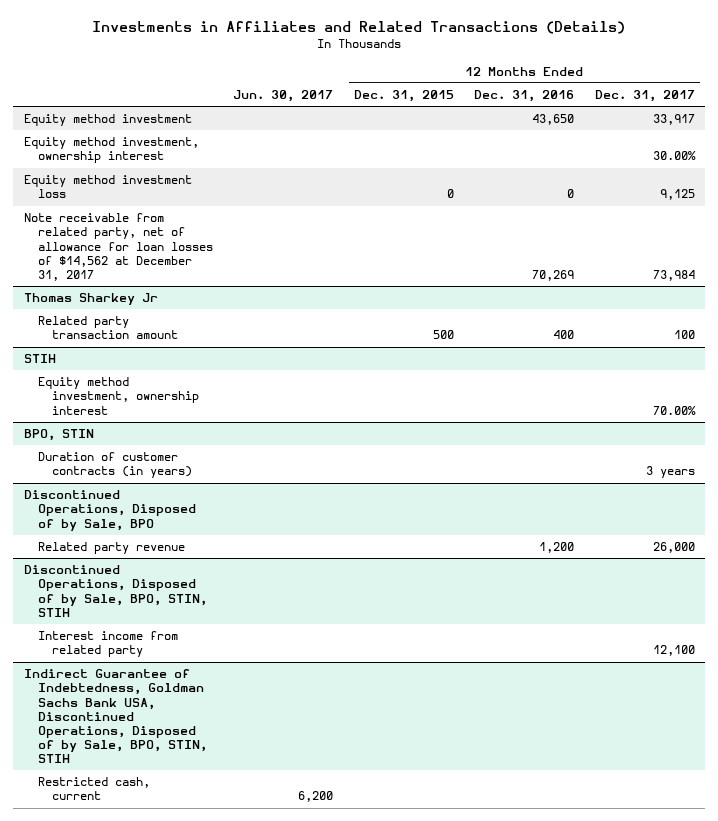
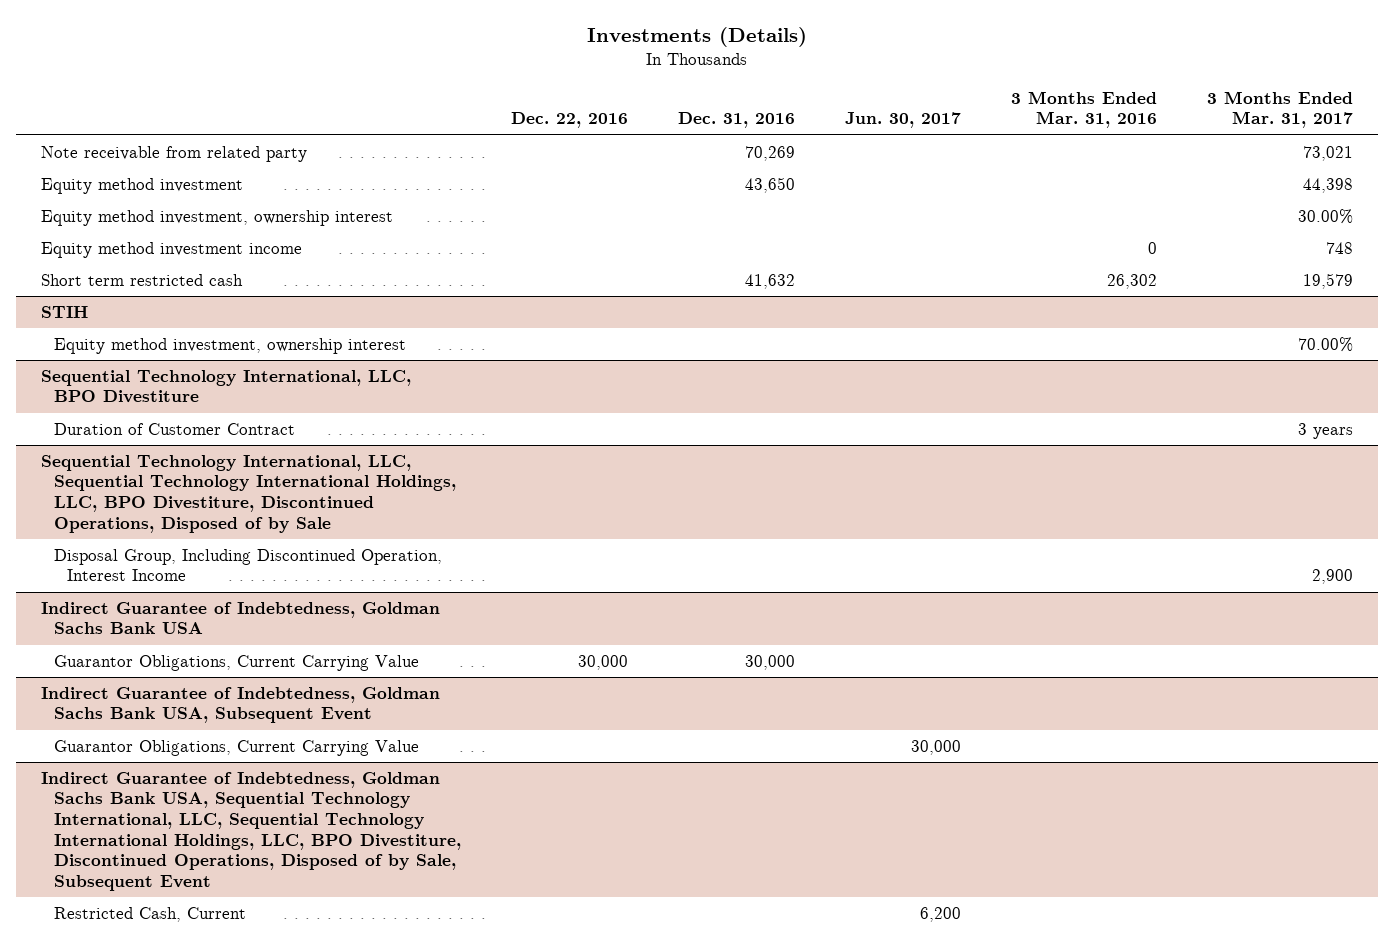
- Investments in Affiliates and Related Transactions (Details)
+ Investments (Details)
- | Jun. 30, 2017 | 12 Months Ended Dec. 31, 2015 | 12 Months Ended Dec. 31, 2016 | 12 Months Ended Dec. 31, 2017
+ | Dec. 22, 2016 | Dec. 31, 2016 | Jun. 30, 2017 | 3 Months Ended Mar. 31, 2016 | 3 Months Ended Mar. 31, 2017
+ Note receivable from related party | | 70,269 | | | 73,021
- Equity method investment loss | | 0 | 0 | 9,125
- Note receivable from related party, net of allowance for loan losses of $14,562 at December 31, 2017 | | | 70,269 | 73,984
- Thomas Sharkey Jr
- Related party transaction amount | | 500 | 400 | 100
+ Equity method investment income | | | | 0 | 748
+ Short term restricted cash | | 41,632 | | 26,302 | 19,579
- BPO, STIN
- Duration of customer contracts (in years) | | | | 3 years
- Discontinued Operations, Disposed of by Sale, BPO
- Related party revenue | | | 1,200 | 26,000
- Discontinued Operations, Disposed of by Sale, BPO, STIN, STIH
- Interest income from related party | | | | 12,100
- Indirect Guarantee of Indebtedness, Goldman Sachs Bank USA, Discontinued Operations, Disposed of by Sale, BPO, STIN, STIH
- Restricted cash, current | 6,200 | | |
+ Sequential Technology International, LLC, BPO Divestiture
+ Duration of Customer Contract | | | | | 3 years
+ Sequential Technology International, LLC, Sequential Technology International Holdings, LLC, BPO Divestiture, Discontinued Operations, Disposed of by Sale
+ Disposal Group, Including Discontinued Operation, Interest Income | | | | | 2,900
+ Indirect Guarantee of Indebtedness, Goldman Sachs Bank USA
+ Guarantor Obligations, Current Carrying Value | 30,000 | 30,000 | | |
+ Indirect Guarantee of Indebtedness, Goldman Sachs Bank USA, Subsequent Event
+ Guarantor Obligations, Current Carrying Value | | | 30,000 | |
+ Indirect Guarantee of Indebtedness, Goldman Sachs Bank USA, Sequential Technology International, LLC, Sequential Technology International Holdings, LLC, BPO Divestiture, Discontinued Operations, Disposed of by Sale, Subsequent Event
+ Restricted Cash, Current | | | 6,200 | |

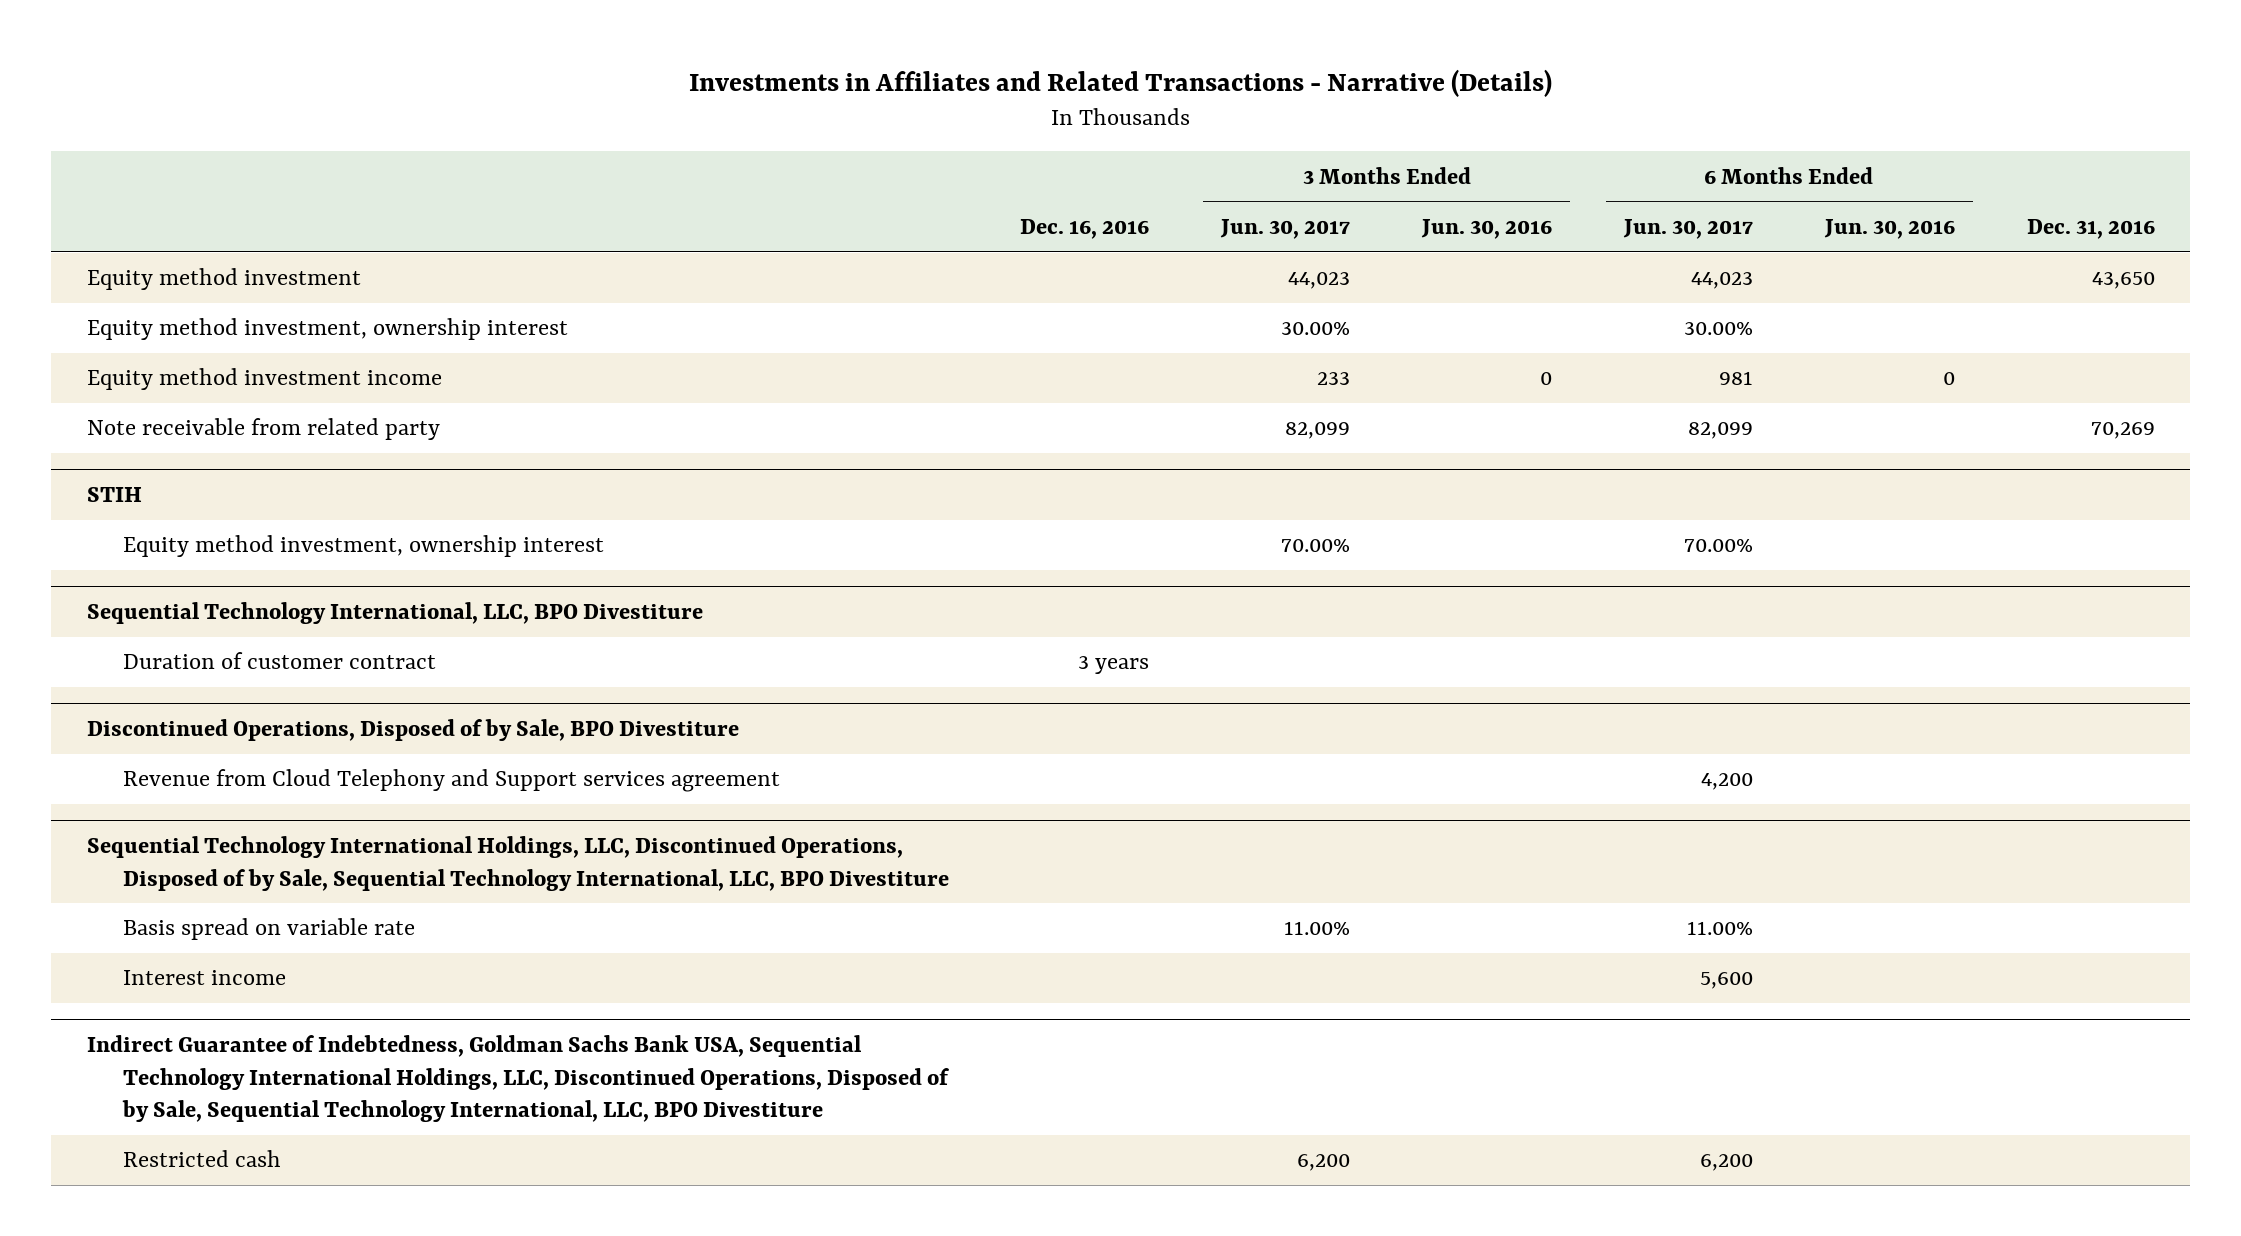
- Investments (Details)
+ Investments in Affiliates and Related Transactions - Narrative (Details)
- | Dec. 22, 2016 | Dec. 31, 2016 | Jun. 30, 2017 | 3 Months Ended Mar. 31, 2016 | 3 Months Ended Mar. 31, 2017
+ | Dec. 16, 2016 | 3 Months Ended Jun. 30, 2017 | 3 Months Ended Jun. 30, 2016 | 6 Months Ended Jun. 30, 2017 | 6 Months Ended Jun. 30, 2016 | Dec. 31, 2016
- Short term restricted cash | | 41,632 | | 26,302 | 19,579
moved down: Note receivable from related party | | 82,099 | | 82,099 | | 70,269
@ Sequential Technology International, LLC, BPO Divestiture
- Duration of Customer Contract | | | | | 3 years
- Sequential Technology International, LLC, Sequential Technology International Holdings, LLC, BPO Divestiture, Discontinued Operations, Disposed of by Sale
- Disposal Group, Including Discontinued Operation, Interest Income | | | | | 2,900
- Indirect Guarantee of Indebtedness, Goldman Sachs Bank USA
- Guarantor Obligations, Current Carrying Value | 30,000 | 30,000 | | |
- Indirect Guarantee of Indebtedness, Goldman Sachs Bank USA, Subsequent Event
- Guarantor Obligations, Current Carrying Value | | | 30,000 | |
- Indirect Guarantee of Indebtedness, Goldman Sachs Bank USA, Sequential Technology International, LLC, Sequential Technology International Holdings, LLC, BPO Divestiture, Discontinued Operations, Disposed of by Sale, Subsequent Event
- Restricted Cash, Current | | | 6,200 | |
@ Sequential Technology International, LLC, BPO Divestiture
+ Duration of customer contract | 3 years | | | | |
+ Discontinued Operations, Disposed of by Sale, BPO Divestiture
+ Revenue from Cloud Telephony and Support services agreement | | | | 4,200 | |
+ Sequential Technology International Holdings, LLC, Discontinued Operations, Disposed of by Sale, Sequential Technology International, LLC, BPO Divestiture
+ Basis spread on variable rate | | 11.00% | | 11.00% | |
+ Interest income | | | | 5,600 | |
+ Indirect Guarantee of Indebtedness, Goldman Sachs Bank USA, Sequential Technology International Holdings, LLC, Discontinued Operations, Disposed of by Sale, Sequential Technology International, LLC, BPO Divestiture
+ Restricted cash | | 6,200 | | 6,200 | |

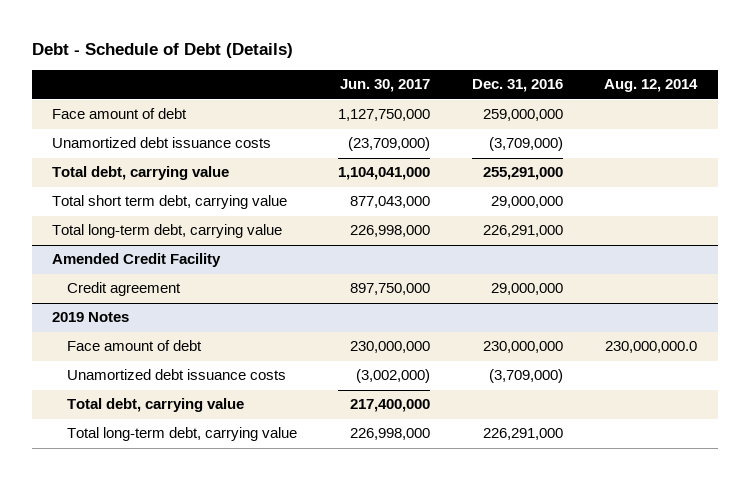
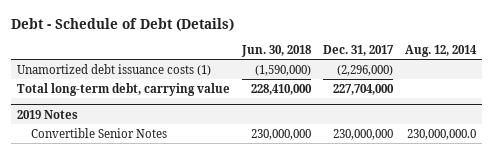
- | Jun. 30, 2017 | Dec. 31, 2016 | Aug. 12, 2014
+ | Jun. 30, 2018 | Dec. 31, 2017 | Aug. 12, 2014
- Face amount of debt | 1,127,750,000 | 259,000,000 |
- Unamortized debt issuance costs | (23,709,000) | (3,709,000) |
- Total debt, carrying value | 1,104,041,000 | 255,291,000 |
- Total short term debt, carrying value | 877,043,000 | 29,000,000 |
+ Unamortized debt issuance costs (1) | (1,590,000) | (2,296,000) |
- Amended Credit Facility
- Credit agreement | 897,750,000 | 29,000,000 |
@ 2019 Notes
- Face amount of debt | 230,000,000 | 230,000,000 | 230,000,000.0
- Unamortized debt issuance costs | (3,002,000) | (3,709,000) |
- Total debt, carrying value | 217,400,000 | |
- Total long-term debt, carrying value | 226,998,000 | 226,291,000 |
+ Convertible Senior Notes | 230,000,000 | 230,000,000 | 230,000,000.0

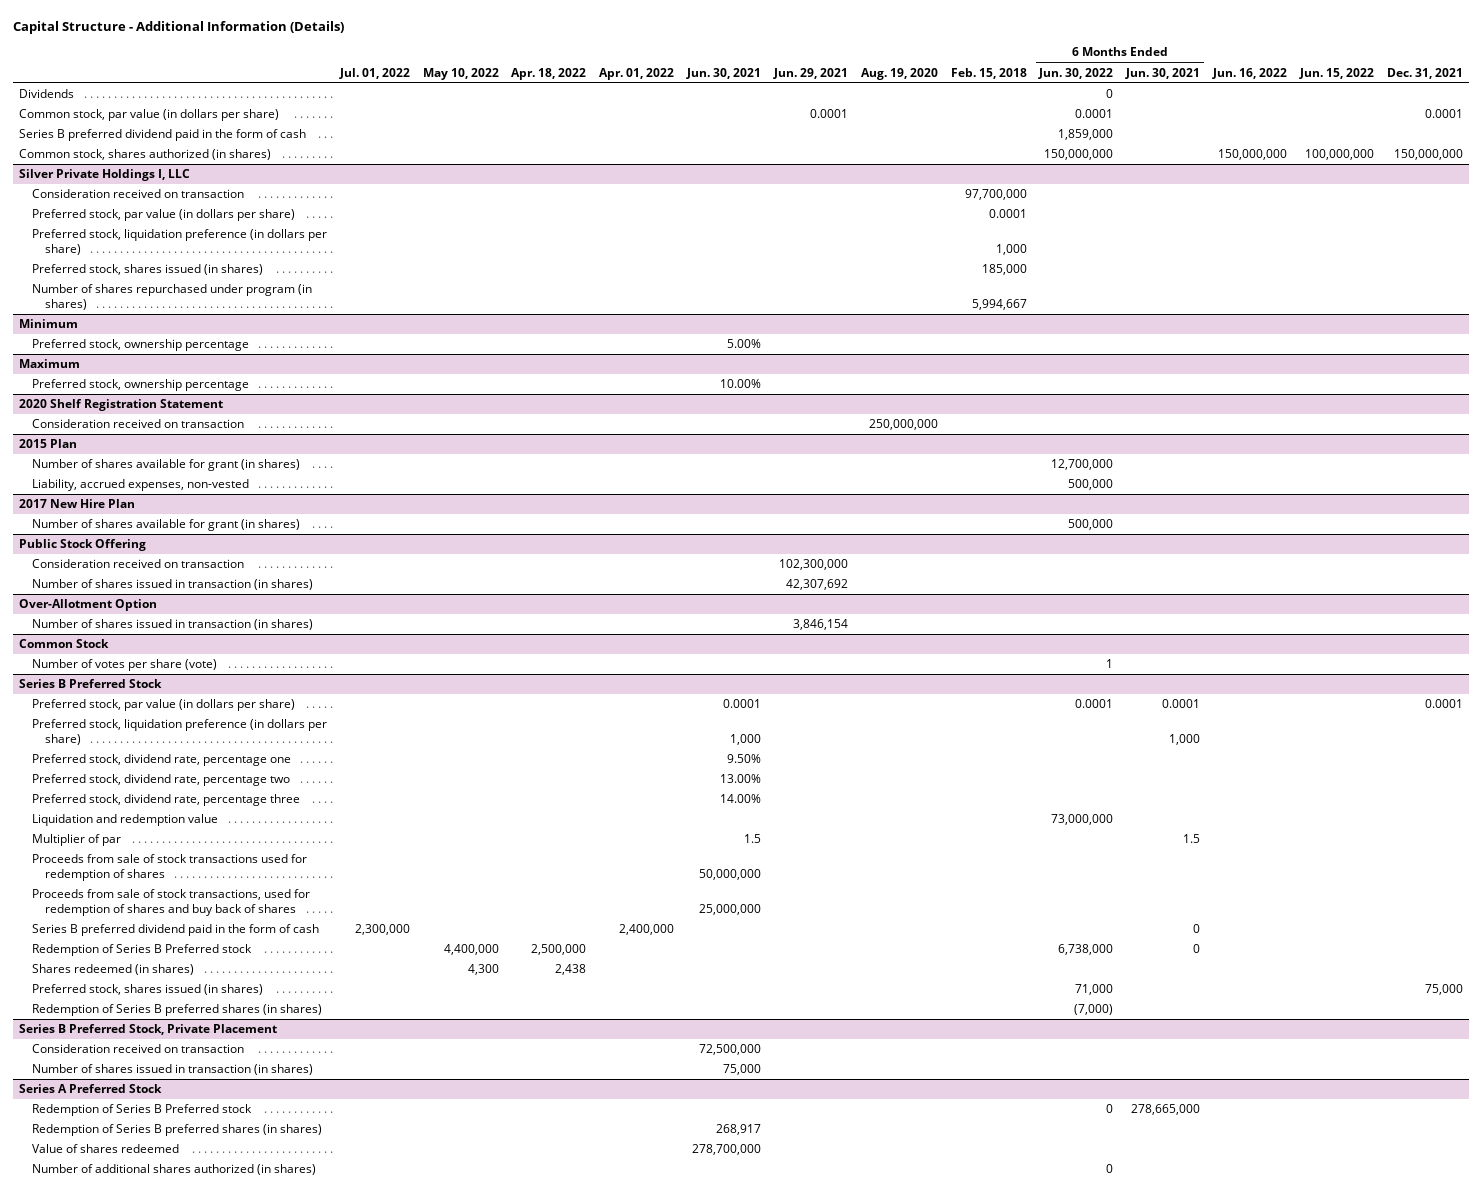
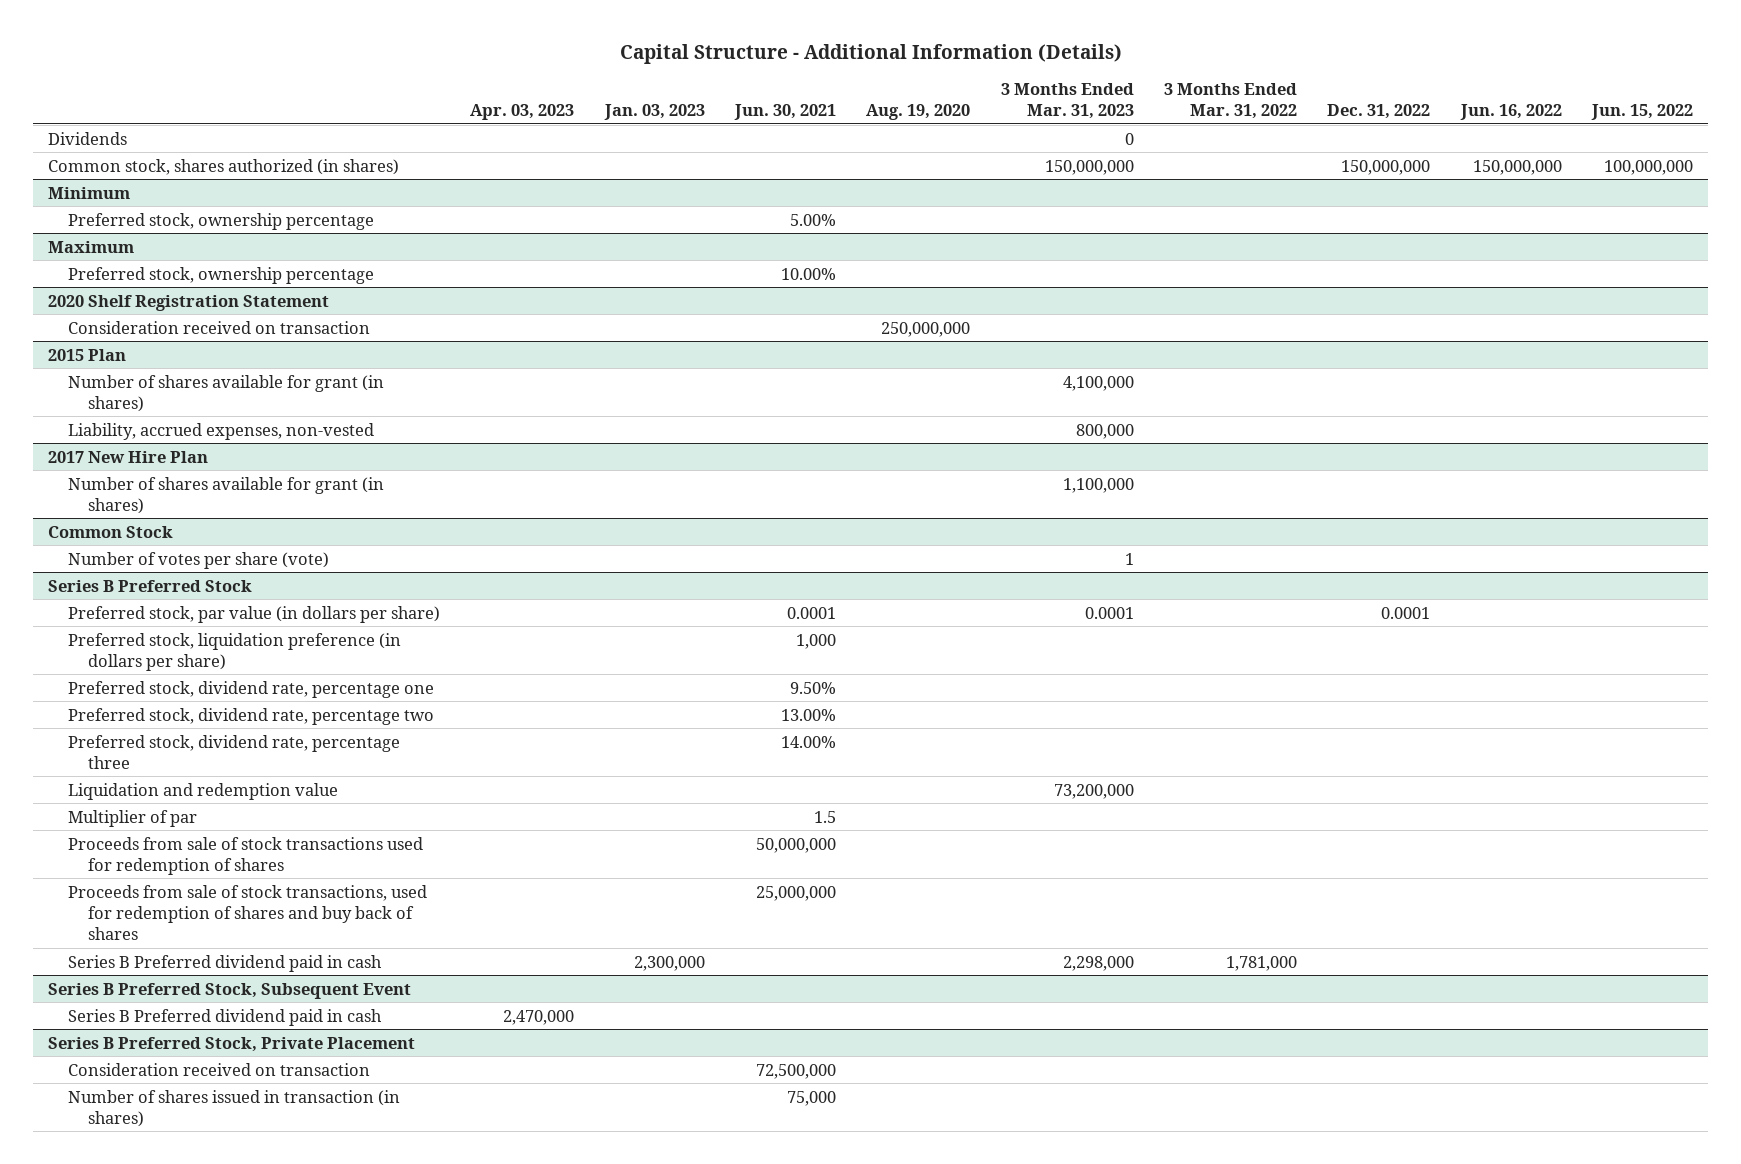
- | Jul. 01, 2022 | May 10, 2022 | Apr. 18, 2022 | Apr. 01, 2022 | Jun. 30, 2021 | Jun. 29, 2021 | Aug. 19, 2020 | Feb. 15, 2018 | 6 Months Ended Jun. 30, 2022 | 6 Months Ended Jun. 30, 2021 | Jun. 16, 2022 | Jun. 15, 2022 | Dec. 31, 2021
+ | Apr. 03, 2023 | Jan. 03, 2023 | Jun. 30, 2021 | Aug. 19, 2020 | 3 Months Ended Mar. 31, 2023 | 3 Months Ended Mar. 31, 2022 | Dec. 31, 2022 | Jun. 16, 2022 | Jun. 15, 2022
- Common stock, par value (in dollars per share) | | | | | | 0.0001 | | | 0.0001 | | | | 0.0001
- Series B preferred dividend paid in the form of cash | | | | | | | | | 1,859,000 | | | |
- Silver Private Holdings I, LLC
- Consideration received on transaction | | | | | | | | 97,700,000 | | | | |
- Preferred stock, par value (in dollars per share) | | | | | | | | 0.0001 | | | | |
- Preferred stock, liquidation preference (in dollars per share) | | | | | | | | 1,000 | | | | |
- Preferred stock, shares issued (in shares) | | | | | | | | 185,000 | | | | |
- Number of shares repurchased under program (in shares) | | | | | | | | 5,994,667 | | | | |
- Public Stock Offering
- Consideration received on transaction | | | | | | 102,300,000 | | | | | | |
- Number of shares issued in transaction (in shares) | | | | | | 42,307,692 | | | | | | |
- Over-Allotment Option
- Number of shares issued in transaction (in shares) | | | | | | 3,846,154 | | | | | | |
@ Series B Preferred Stock
- Series B preferred dividend paid in the form of cash | 2,300,000 | | | 2,400,000 | | | | | | 0 | | |
- Redemption of Series B Preferred stock | | 4,400,000 | 2,500,000 | | | | | | 6,738,000 | 0 | | |
- Shares redeemed (in shares) | | 4,300 | 2,438 | | | | | | | | | |
- Preferred stock, shares issued (in shares) | | | | | | | | | 71,000 | | | | 75,000
- Redemption of Series B preferred shares (in shares) | | | | | | | | | (7,000) | | | |
+ Series B Preferred dividend paid in cash | | 2,300,000 | | | 2,298,000 | 1,781,000 | | |
+ Series B Preferred Stock, Subsequent Event
+ Series B Preferred dividend paid in cash | 2,470,000 | | | | | | | |
- Series A Preferred Stock
- Redemption of Series B Preferred stock | | | | | | | | | 0 | 278,665,000 | | |
- Redemption of Series B preferred shares (in shares) | | | | | 268,917 | | | | | | | |
- Value of shares redeemed | | | | | 278,700,000 | | | | | | | |
- Number of additional shares authorized (in shares) | | | | | | | | | 0 | | | |

